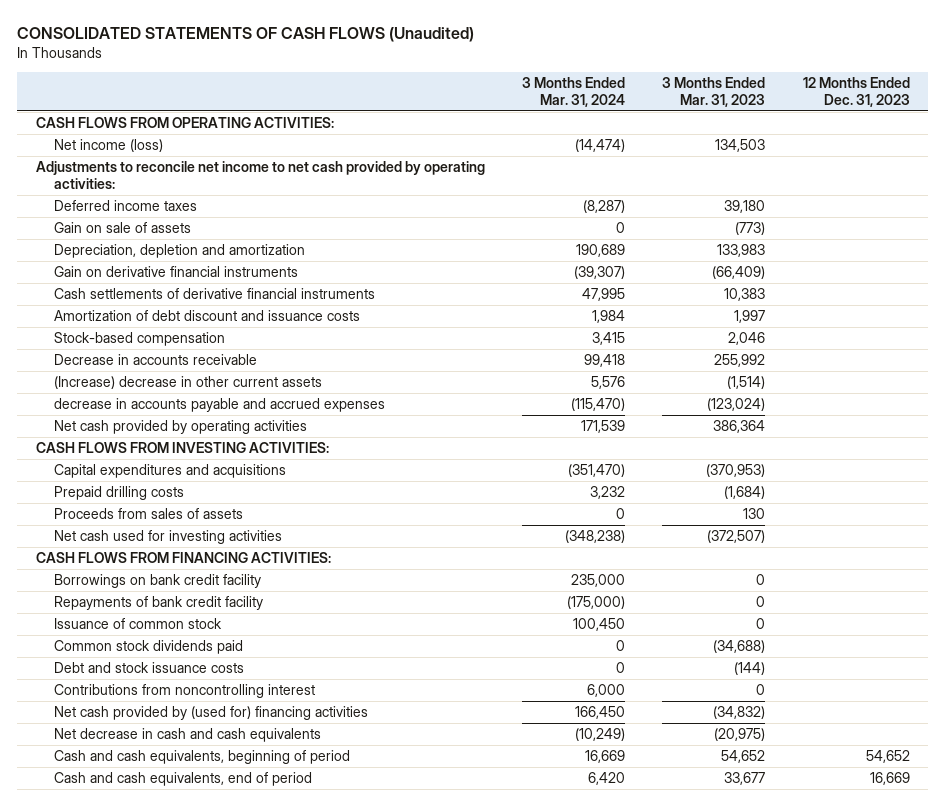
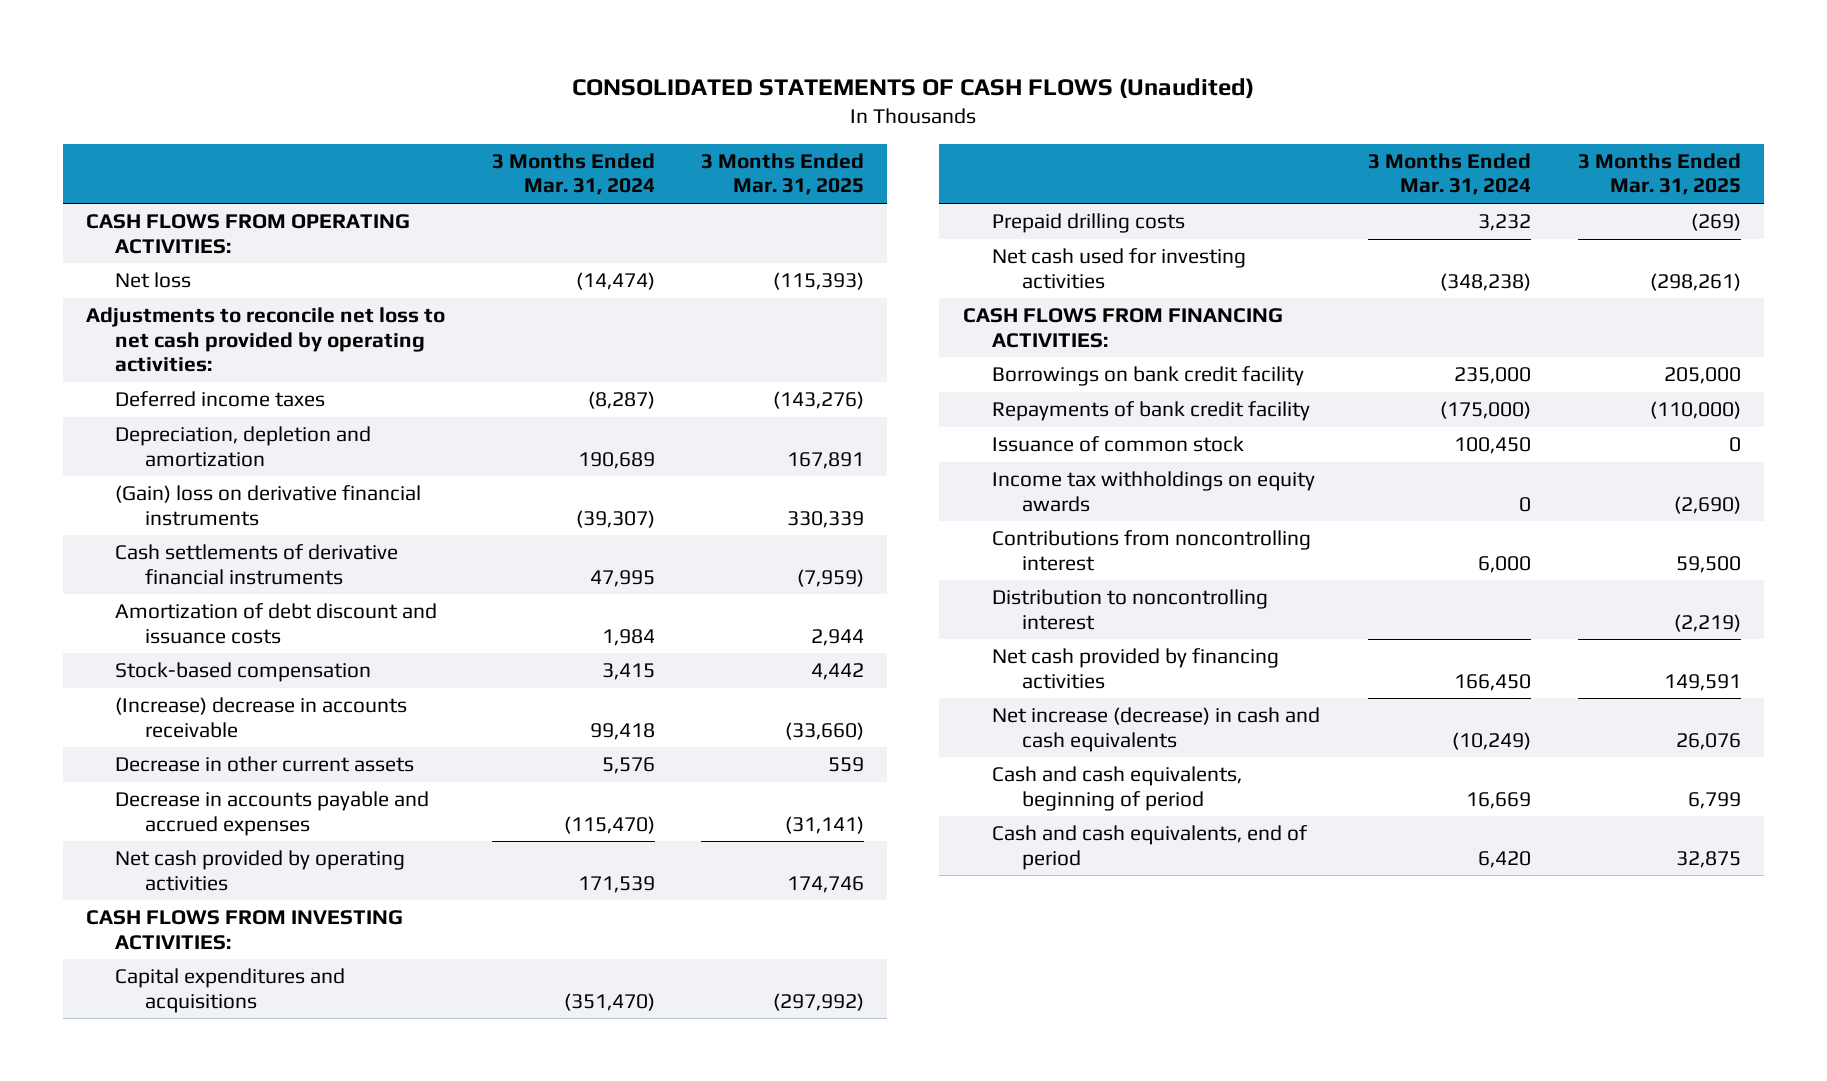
- | 3 Months Ended Mar. 31, 2024 | 3 Months Ended Mar. 31, 2023 | 12 Months Ended Dec. 31, 2023
+ | 3 Months Ended Mar. 31, 2024 | 3 Months Ended Mar. 31, 2025
- Net income (loss) | (14,474) | 134,503 |
- Adjustments to reconcile net income to net cash provided by operating activities:
+ Net loss | (14,474) | (115,393)
+ Adjustments to reconcile net loss to net cash provided by operating activities:
- Gain on sale of assets | 0 | (773) |
- Gain on derivative financial instruments | (39,307) | (66,409) |
+ (Gain) loss on derivative financial instruments | (39,307) | 330,339
- Decrease in accounts receivable | 99,418 | 255,992 |
- (Increase) decrease in other current assets | 5,576 | (1,514) |
- decrease in accounts payable and accrued expenses | (115,470) | (123,024) |
+ (Increase) decrease in accounts receivable | 99,418 | (33,660)
+ Decrease in other current assets | 5,576 | 559
+ Decrease in accounts payable and accrued expenses | (115,470) | (31,141)
- Proceeds from sales of assets | 0 | 130 |
- Common stock dividends paid | 0 | (34,688) |
- Debt and stock issuance costs | 0 | (144) |
+ Income tax withholdings on equity awards | 0 | (2,690)
- Net cash provided by (used for) financing activities | 166,450 | (34,832) |
- Net decrease in cash and cash equivalents | (10,249) | (20,975) |
+ Distribution to noncontrolling interest | | (2,219)
+ Net cash provided by financing activities | 166,450 | 149,591
+ Net increase (decrease) in cash and cash equivalents | (10,249) | 26,076

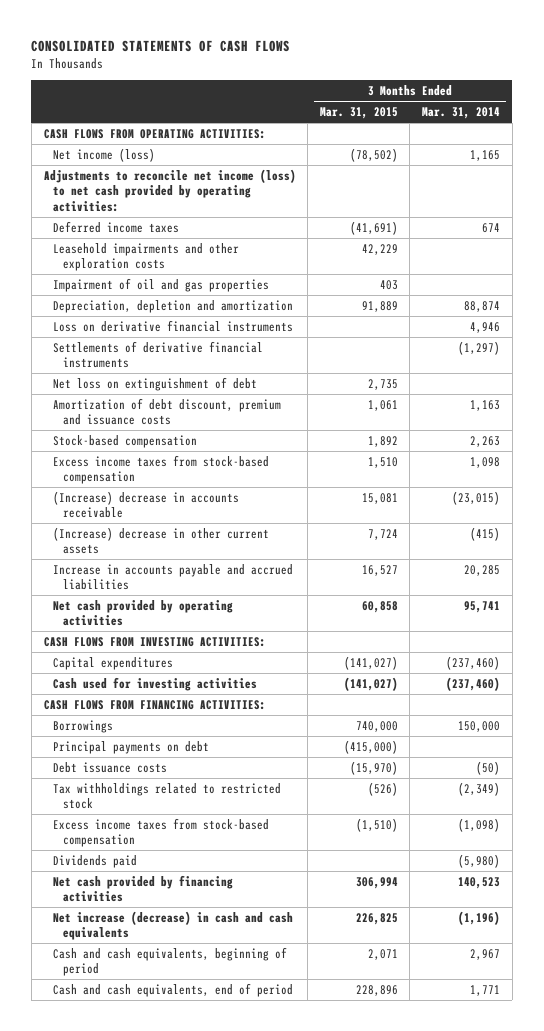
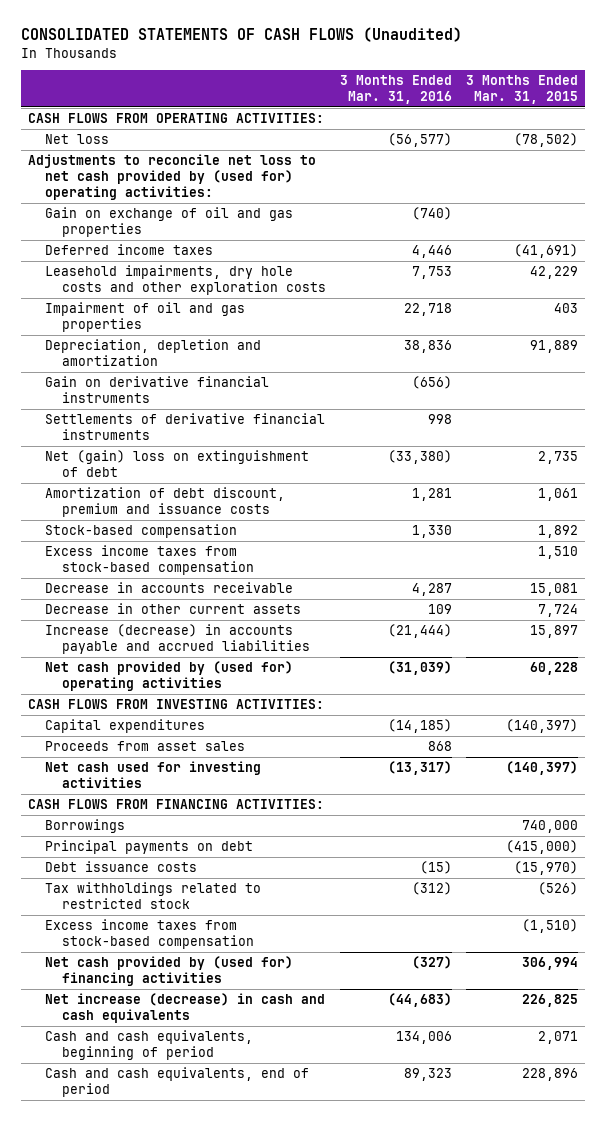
- CONSOLIDATED STATEMENTS OF CASH FLOWS
+ CONSOLIDATED STATEMENTS OF CASH FLOWS (Unaudited)
- | 3 Months Ended Mar. 31, 2015 | 3 Months Ended Mar. 31, 2014
+ | 3 Months Ended Mar. 31, 2016 | 3 Months Ended Mar. 31, 2015
- Net income (loss) | (78,502) | 1,165
- Adjustments to reconcile net income (loss) to net cash provided by operating activities:
+ Net loss | (56,577) | (78,502)
+ Adjustments to reconcile net loss to net cash provided by (used for) operating activities:
+ Gain on exchange of oil and gas properties | (740) |
- Leasehold impairments and other exploration costs | 42,229 |
+ Leasehold impairments, dry hole costs and other exploration costs | 7,753 | 42,229
- Loss on derivative financial instruments | | 4,946
+ Gain on derivative financial instruments | (656) |
- Net loss on extinguishment of debt | 2,735 |
+ Net (gain) loss on extinguishment of debt | (33,380) | 2,735
- (Increase) decrease in accounts receivable | 15,081 | (23,015)
- (Increase) decrease in other current assets | 7,724 | (415)
- Increase in accounts payable and accrued liabilities | 16,527 | 20,285
- Net cash provided by operating activities | 60,858 | 95,741
+ Decrease in accounts receivable | 4,287 | 15,081
+ Decrease in other current assets | 109 | 7,724
+ Increase (decrease) in accounts payable and accrued liabilities | (21,444) | 15,897
+ Net cash provided by (used for) operating activities | (31,039) | 60,228
- Capital expenditures | (141,027) | (237,460)
- Cash used for investing activities | (141,027) | (237,460)
+ Capital expenditures | (14,185) | (140,397)
+ Proceeds from asset sales | 868 |
+ Net cash used for investing activities | (13,317) | (140,397)
- Dividends paid | | (5,980)
- Net cash provided by financing activities | 306,994 | 140,523
+ Net cash provided by (used for) financing activities | (327) | 306,994

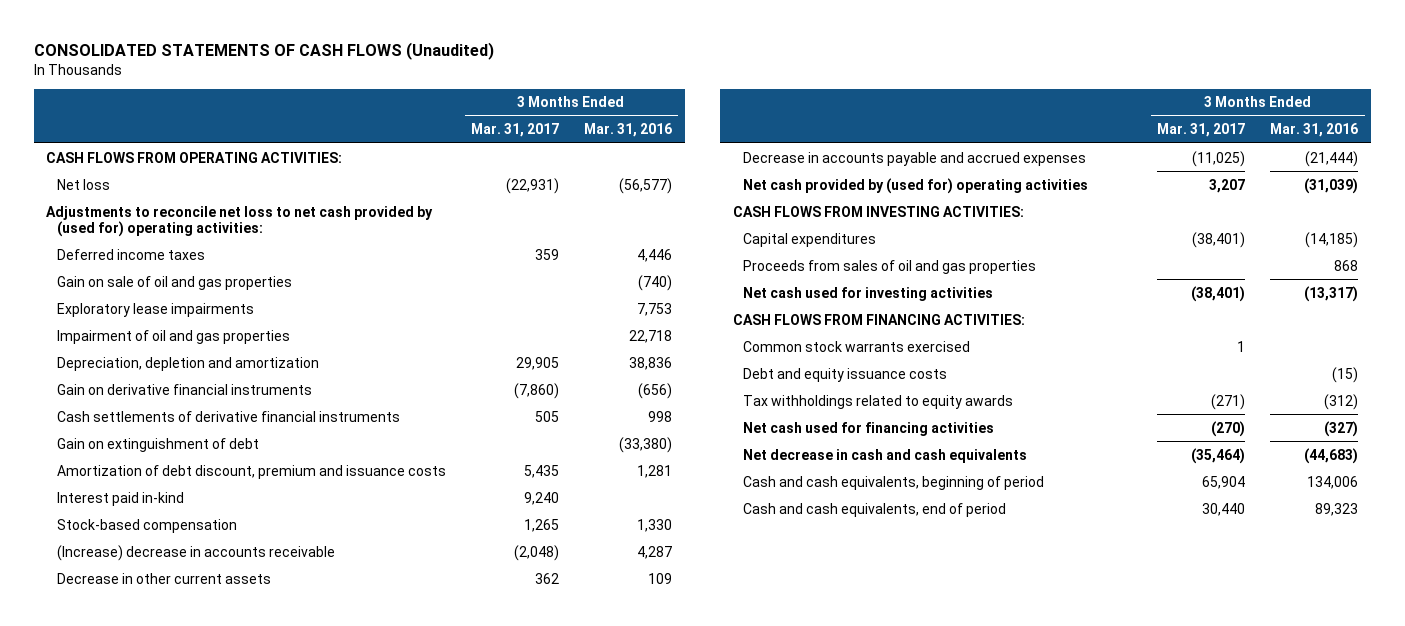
- | 3 Months Ended Mar. 31, 2016 | 3 Months Ended Mar. 31, 2015
+ | 3 Months Ended Mar. 31, 2017 | 3 Months Ended Mar. 31, 2016
- Gain on exchange of oil and gas properties | (740) |
- Leasehold impairments, dry hole costs and other exploration costs | 7,753 | 42,229
+ Gain on sale of oil and gas properties | | (740)
+ Exploratory lease impairments | | 7,753
- Settlements of derivative financial instruments | 998 |
- Net (gain) loss on extinguishment of debt | (33,380) | 2,735
+ Cash settlements of derivative financial instruments | 505 | 998
+ Gain on extinguishment of debt | | (33,380)
+ Interest paid in-kind | 9,240 |
- Excess income taxes from stock-based compensation | | 1,510
- Decrease in accounts receivable | 4,287 | 15,081
+ (Increase) decrease in accounts receivable | (2,048) | 4,287
- Increase (decrease) in accounts payable and accrued liabilities | (21,444) | 15,897
+ Decrease in accounts payable and accrued expenses | (11,025) | (21,444)
- Proceeds from asset sales | 868 |
+ Proceeds from sales of oil and gas properties | | 868
- Borrowings | | 740,000
- Principal payments on debt | | (415,000)
- Debt issuance costs | (15) | (15,970)
- Tax withholdings related to restricted stock | (312) | (526)
- Excess income taxes from stock-based compensation | | (1,510)
- Net cash provided by (used for) financing activities | (327) | 306,994
- Net increase (decrease) in cash and cash equivalents | (44,683) | 226,825
+ Common stock warrants exercised | 1 |
+ Debt and equity issuance costs | | (15)
+ Tax withholdings related to equity awards | (271) | (312)
+ Net cash used for financing activities | (270) | (327)
+ Net decrease in cash and cash equivalents | (35,464) | (44,683)

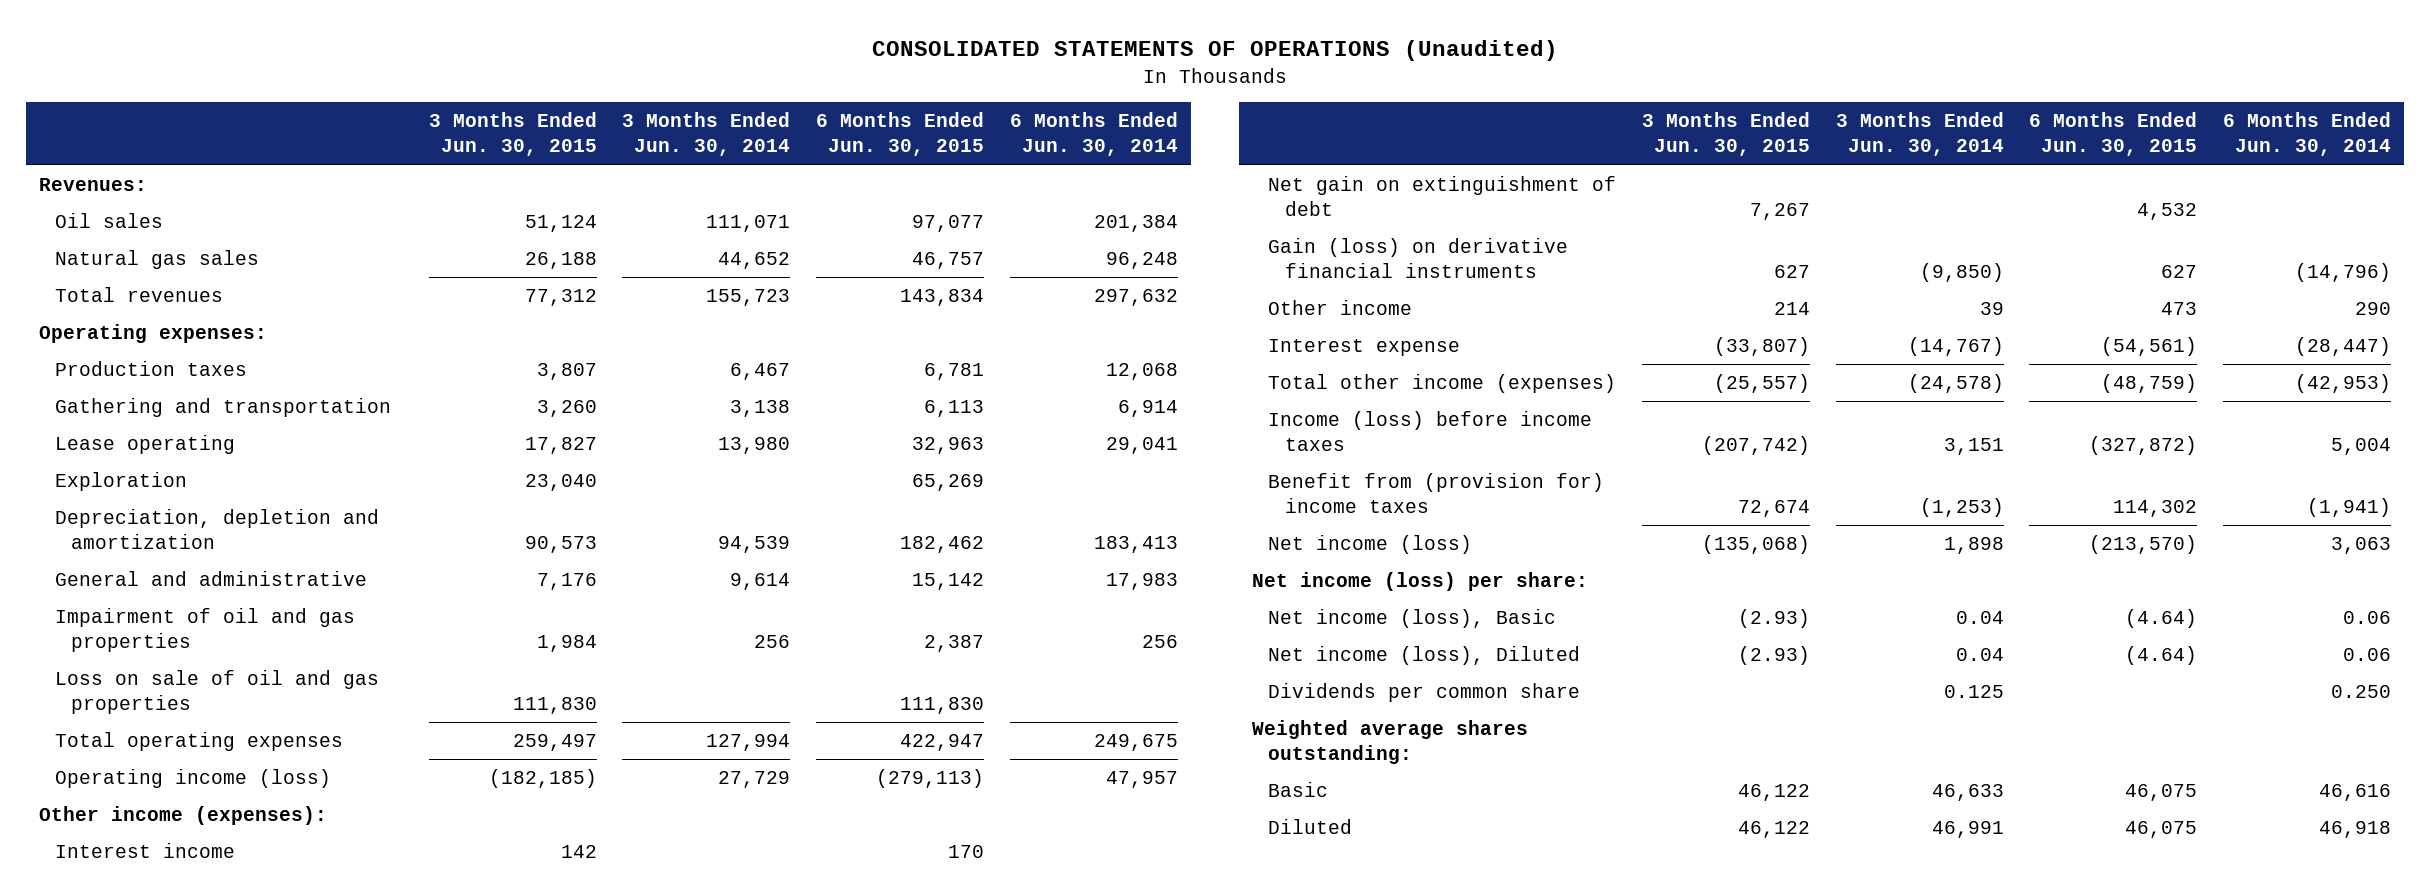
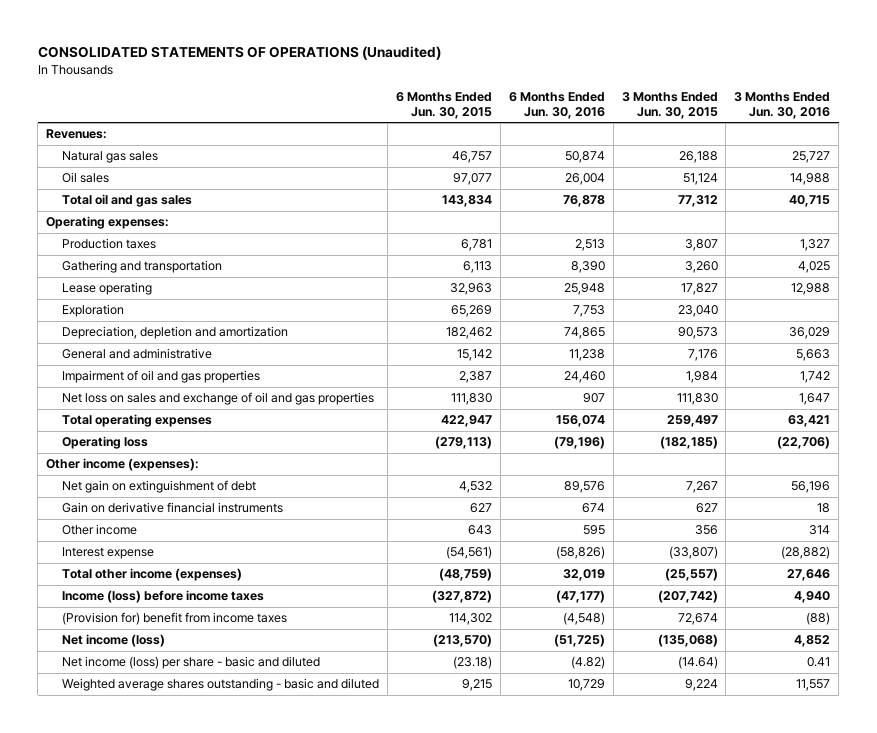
- | 3 Months Ended Jun. 30, 2015 | 3 Months Ended Jun. 30, 2014 | 6 Months Ended Jun. 30, 2015 | 6 Months Ended Jun. 30, 2014
+ | 6 Months Ended Jun. 30, 2015 | 6 Months Ended Jun. 30, 2016 | 3 Months Ended Jun. 30, 2015 | 3 Months Ended Jun. 30, 2016
- Total revenues | 77,312 | 155,723 | 143,834 | 297,632
moved down: Oil sales | 97,077 | 26,004 | 51,124 | 14,988
+ Total oil and gas sales | 143,834 | 76,878 | 77,312 | 40,715
- Loss on sale of oil and gas properties | 111,830 | | 111,830 |
+ Net loss on sales and exchange of oil and gas properties | 111,830 | 907 | 111,830 | 1,647
- Operating income (loss) | (182,185) | 27,729 | (279,113) | 47,957
+ Operating loss | (279,113) | (79,196) | (182,185) | (22,706)
- Interest income | 142 | | 170 |
- Gain (loss) on derivative financial instruments | 627 | (9,850) | 627 | (14,796)
- Other income | 214 | 39 | 473 | 290
+ Gain on derivative financial instruments | 627 | 674 | 627 | 18
+ Other income | 643 | 595 | 356 | 314
- Benefit from (provision for) income taxes | 72,674 | (1,253) | 114,302 | (1,941)
+ (Provision for) benefit from income taxes | 114,302 | (4,548) | 72,674 | (88)
- Net income (loss) per share:
- Net income (loss), Basic | (2.93) | 0.04 | (4.64) | 0.06
- Net income (loss), Diluted | (2.93) | 0.04 | (4.64) | 0.06
- Dividends per common share | | 0.125 | | 0.250
- Weighted average shares outstanding:
- Basic | 46,122 | 46,633 | 46,075 | 46,616
- Diluted | 46,122 | 46,991 | 46,075 | 46,918
+ Net income (loss) per share - basic and diluted | (23.18) | (4.82) | (14.64) | 0.41
+ Weighted average shares outstanding - basic and diluted | 9,215 | 10,729 | 9,224 | 11,557

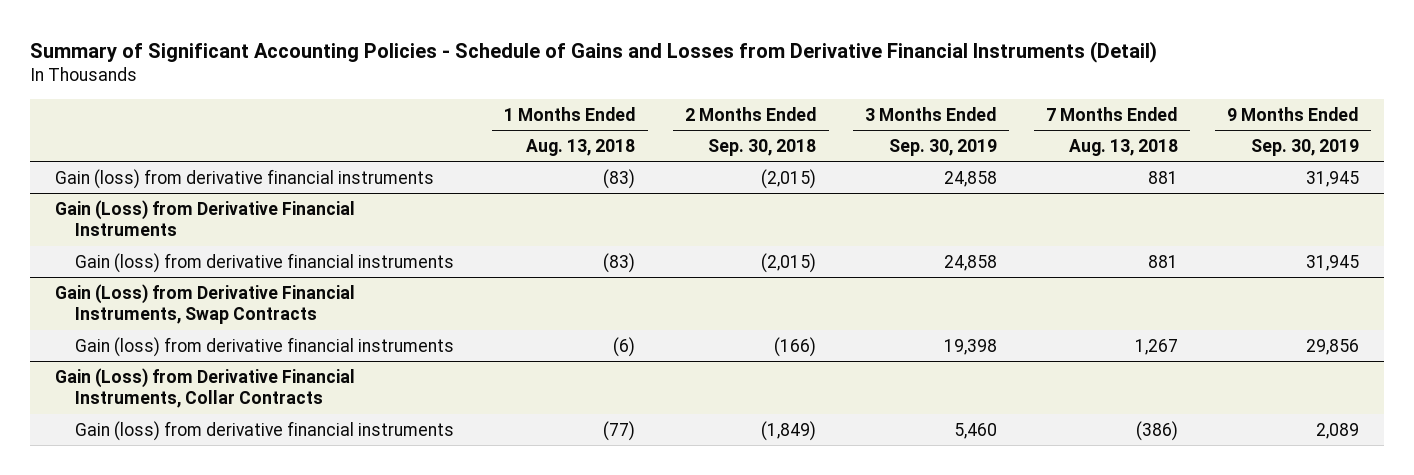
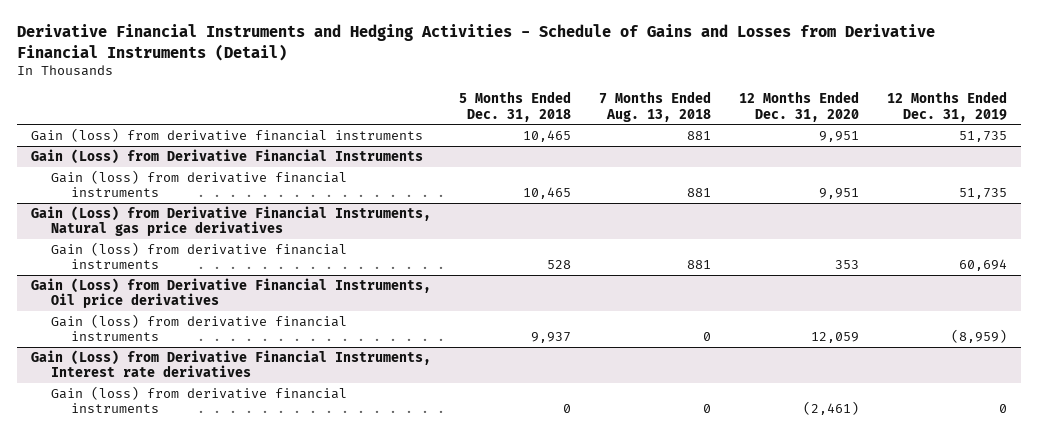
- Summary of Significant Accounting Policies - Schedule of Gains and Losses from Derivative Financial Instruments (Detail)
+ Derivative Financial Instruments and Hedging Activities - Schedule of Gains and Losses from Derivative Financial Instruments (Detail)
- | 1 Months Ended Aug. 13, 2018 | 2 Months Ended Sep. 30, 2018 | 3 Months Ended Sep. 30, 2019 | 7 Months Ended Aug. 13, 2018 | 9 Months Ended Sep. 30, 2019
+ | 5 Months Ended Dec. 31, 2018 | 7 Months Ended Aug. 13, 2018 | 12 Months Ended Dec. 31, 2020 | 12 Months Ended Dec. 31, 2019
- Gain (Loss) from Derivative Financial Instruments, Swap Contracts
- Gain (loss) from derivative financial instruments | (6) | (166) | 19,398 | 1,267 | 29,856
- Gain (Loss) from Derivative Financial Instruments, Collar Contracts
- Gain (loss) from derivative financial instruments | (77) | (1,849) | 5,460 | (386) | 2,089
+ Gain (Loss) from Derivative Financial Instruments, Natural gas price derivatives
+ Gain (loss) from derivative financial instruments | 528 | 881 | 353 | 60,694
+ Gain (Loss) from Derivative Financial Instruments, Oil price derivatives
+ Gain (loss) from derivative financial instruments | 9,937 | 0 | 12,059 | (8,959)
+ Gain (Loss) from Derivative Financial Instruments, Interest rate derivatives
+ Gain (loss) from derivative financial instruments | 0 | 0 | (2,461) | 0

